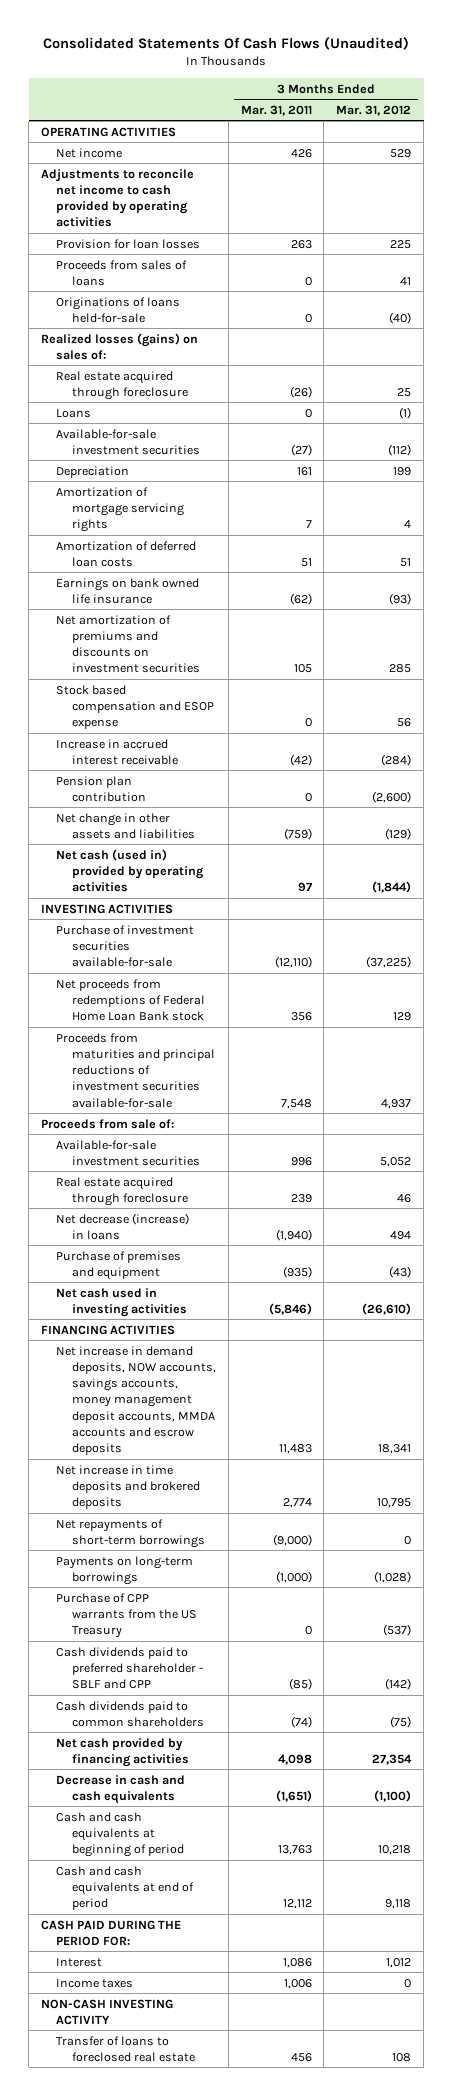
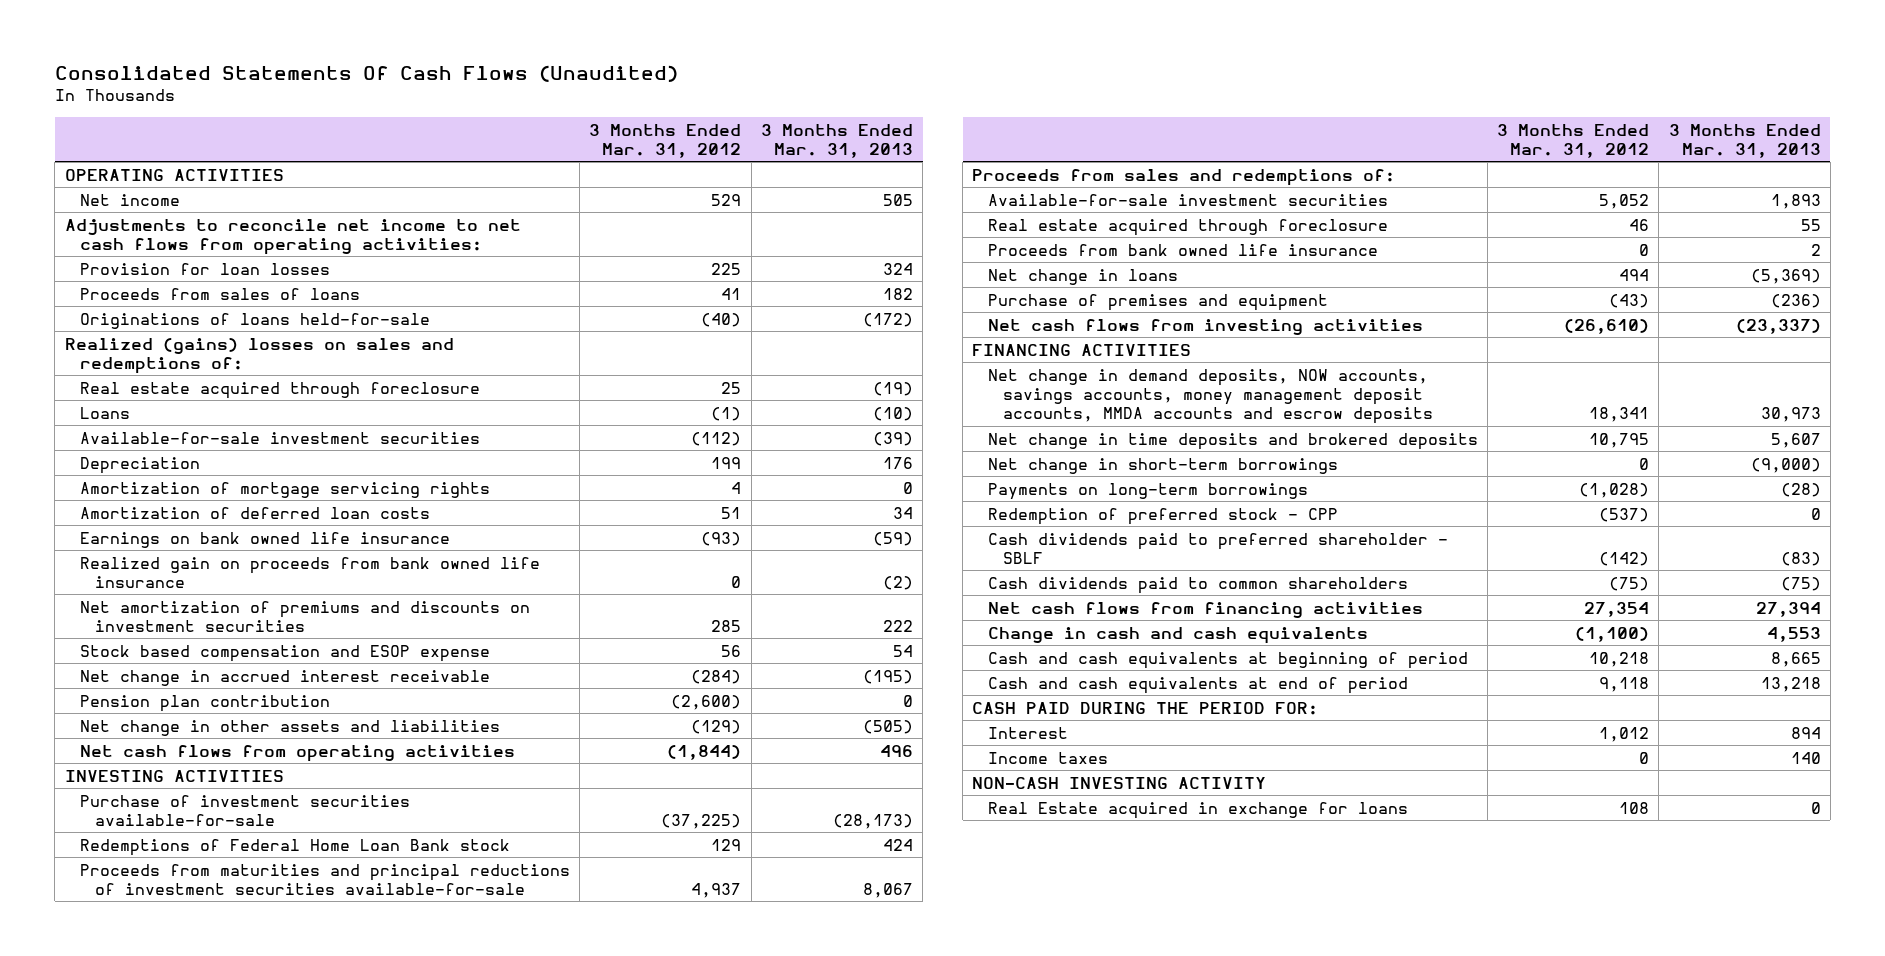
- | 3 Months Ended Mar. 31, 2011 | 3 Months Ended Mar. 31, 2012
+ | 3 Months Ended Mar. 31, 2012 | 3 Months Ended Mar. 31, 2013
- Adjustments to reconcile net income to cash provided by operating activities
+ Adjustments to reconcile net income to net cash flows from operating activities:
- Realized losses (gains) on sales of:
+ Realized (gains) losses on sales and redemptions of:
+ Realized gain on proceeds from bank owned life insurance | 0 | (2)
- Increase in accrued interest receivable | (42) | (284)
+ Net change in accrued interest receivable | (284) | (195)
- Net cash (used in) provided by operating activities | 97 | (1,844)
+ Net cash flows from operating activities | (1,844) | 496
- Net proceeds from redemptions of Federal Home Loan Bank stock | 356 | 129
+ Redemptions of Federal Home Loan Bank stock | 129 | 424
- Proceeds from sale of:
+ Proceeds from sales and redemptions of:
- Net decrease (increase) in loans | (1,940) | 494
+ Proceeds from bank owned life insurance | 0 | 2
+ Net change in loans | 494 | (5,369)
- Net cash used in investing activities | (5,846) | (26,610)
+ Net cash flows from investing activities | (26,610) | (23,337)
- Net increase in demand deposits, NOW accounts, savings accounts, money management deposit accounts, MMDA accounts and escrow deposits | 11,483 | 18,341
- Net increase in time deposits and brokered deposits | 2,774 | 10,795
- Net repayments of short-term borrowings | (9,000) | 0
+ Net change in demand deposits, NOW accounts, savings accounts, money management deposit accounts, MMDA accounts and escrow deposits | 18,341 | 30,973
+ Net change in time deposits and brokered deposits | 10,795 | 5,607
+ Net change in short-term borrowings | 0 | (9,000)
- Purchase of CPP warrants from the US Treasury | 0 | (537)
- Cash dividends paid to preferred shareholder - SBLF and CPP | (85) | (142)
+ Redemption of preferred stock - CPP | (537) | 0
+ Cash dividends paid to preferred shareholder - SBLF | (142) | (83)
- Net cash provided by financing activities | 4,098 | 27,354
- Decrease in cash and cash equivalents | (1,651) | (1,100)
+ Net cash flows from financing activities | 27,354 | 27,394
+ Change in cash and cash equivalents | (1,100) | 4,553
- Transfer of loans to foreclosed real estate | 456 | 108
+ Real Estate acquired in exchange for loans | 108 | 0

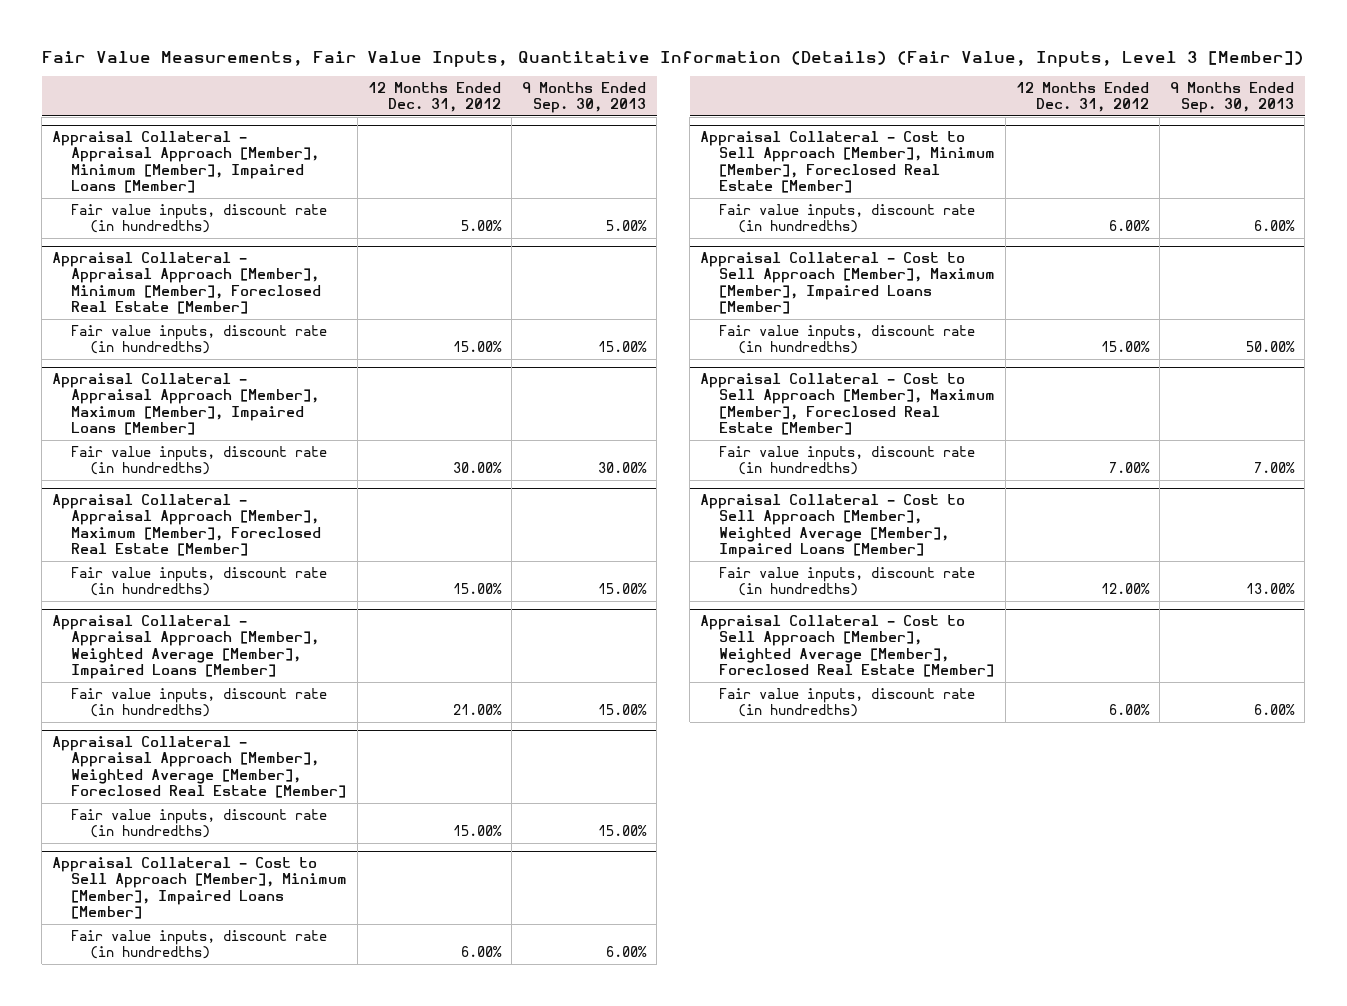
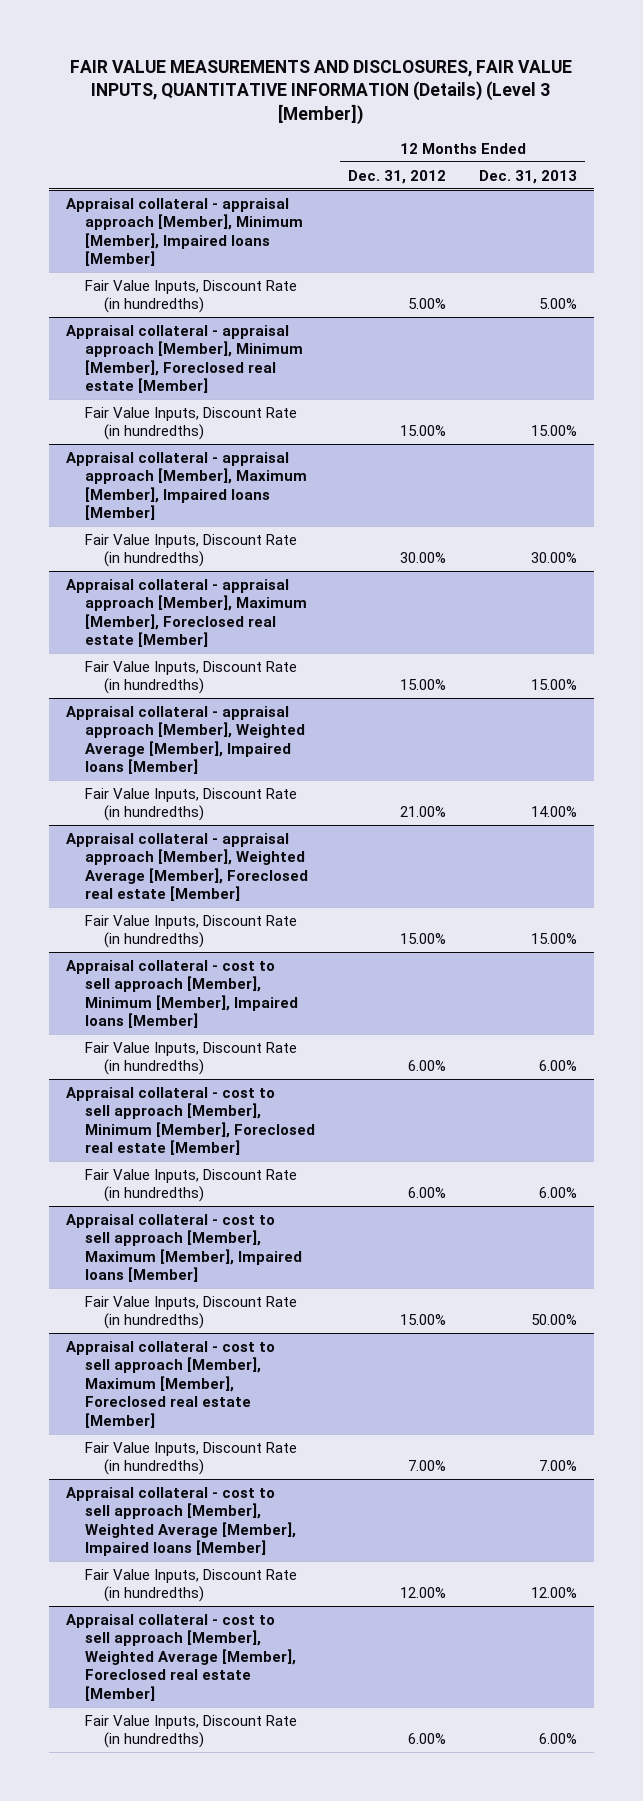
- Fair Value Measurements, Fair Value Inputs, Quantitative Information (Details) (Fair Value, Inputs, Level 3 [Member])
+ FAIR VALUE MEASUREMENTS AND DISCLOSURES, FAIR VALUE INPUTS, QUANTITATIVE INFORMATION (Details) (Level 3 [Member])
- | 12 Months Ended Dec. 31, 2012 | 9 Months Ended Sep. 30, 2013
+ | 12 Months Ended Dec. 31, 2012 | 12 Months Ended Dec. 31, 2013
- Appraisal Collateral - Appraisal Approach [Member], Minimum [Member], Impaired Loans [Member]
- Fair value inputs, discount rate (in hundredths) | 5.00% | 5.00%
- Appraisal Collateral - Appraisal Approach [Member], Minimum [Member], Foreclosed Real Estate [Member]
- Fair value inputs, discount rate (in hundredths) | 15.00% | 15.00%
- Appraisal Collateral - Appraisal Approach [Member], Maximum [Member], Impaired Loans [Member]
- Fair value inputs, discount rate (in hundredths) | 30.00% | 30.00%
- Appraisal Collateral - Appraisal Approach [Member], Maximum [Member], Foreclosed Real Estate [Member]
- Fair value inputs, discount rate (in hundredths) | 15.00% | 15.00%
- Appraisal Collateral - Appraisal Approach [Member], Weighted Average [Member], Impaired Loans [Member]
- Fair value inputs, discount rate (in hundredths) | 21.00% | 15.00%
- Appraisal Collateral - Appraisal Approach [Member], Weighted Average [Member], Foreclosed Real Estate [Member]
- Fair value inputs, discount rate (in hundredths) | 15.00% | 15.00%
- Appraisal Collateral - Cost to Sell Approach [Member], Minimum [Member], Impaired Loans [Member]
- Fair value inputs, discount rate (in hundredths) | 6.00% | 6.00%
- Appraisal Collateral - Cost to Sell Approach [Member], Minimum [Member], Foreclosed Real Estate [Member]
- Fair value inputs, discount rate (in hundredths) | 6.00% | 6.00%
- Appraisal Collateral - Cost to Sell Approach [Member], Maximum [Member], Impaired Loans [Member]
- Fair value inputs, discount rate (in hundredths) | 15.00% | 50.00%
- Appraisal Collateral - Cost to Sell Approach [Member], Maximum [Member], Foreclosed Real Estate [Member]
- Fair value inputs, discount rate (in hundredths) | 7.00% | 7.00%
- Appraisal Collateral - Cost to Sell Approach [Member], Weighted Average [Member], Impaired Loans [Member]
- Fair value inputs, discount rate (in hundredths) | 12.00% | 13.00%
- Appraisal Collateral - Cost to Sell Approach [Member], Weighted Average [Member], Foreclosed Real Estate [Member]
- Fair value inputs, discount rate (in hundredths) | 6.00% | 6.00%
+ Appraisal collateral - appraisal approach [Member], Minimum [Member], Impaired loans [Member]
+ Fair Value Inputs, Discount Rate (in hundredths) | 5.00% | 5.00%
+ Appraisal collateral - appraisal approach [Member], Minimum [Member], Foreclosed real estate [Member]
+ Fair Value Inputs, Discount Rate (in hundredths) | 15.00% | 15.00%
+ Appraisal collateral - appraisal approach [Member], Maximum [Member], Impaired loans [Member]
+ Fair Value Inputs, Discount Rate (in hundredths) | 30.00% | 30.00%
+ Appraisal collateral - appraisal approach [Member], Maximum [Member], Foreclosed real estate [Member]
+ Fair Value Inputs, Discount Rate (in hundredths) | 15.00% | 15.00%
+ Appraisal collateral - appraisal approach [Member], Weighted Average [Member], Impaired loans [Member]
+ Fair Value Inputs, Discount Rate (in hundredths) | 21.00% | 14.00%
+ Appraisal collateral - appraisal approach [Member], Weighted Average [Member], Foreclosed real estate [Member]
+ Fair Value Inputs, Discount Rate (in hundredths) | 15.00% | 15.00%
+ Appraisal collateral - cost to sell approach [Member], Minimum [Member], Impaired loans [Member]
+ Fair Value Inputs, Discount Rate (in hundredths) | 6.00% | 6.00%
+ Appraisal collateral - cost to sell approach [Member], Minimum [Member], Foreclosed real estate [Member]
+ Fair Value Inputs, Discount Rate (in hundredths) | 6.00% | 6.00%
+ Appraisal collateral - cost to sell approach [Member], Maximum [Member], Impaired loans [Member]
+ Fair Value Inputs, Discount Rate (in hundredths) | 15.00% | 50.00%
+ Appraisal collateral - cost to sell approach [Member], Maximum [Member], Foreclosed real estate [Member]
+ Fair Value Inputs, Discount Rate (in hundredths) | 7.00% | 7.00%
+ Appraisal collateral - cost to sell approach [Member], Weighted Average [Member], Impaired loans [Member]
+ Fair Value Inputs, Discount Rate (in hundredths) | 12.00% | 12.00%
+ Appraisal collateral - cost to sell approach [Member], Weighted Average [Member], Foreclosed real estate [Member]
+ Fair Value Inputs, Discount Rate (in hundredths) | 6.00% | 6.00%

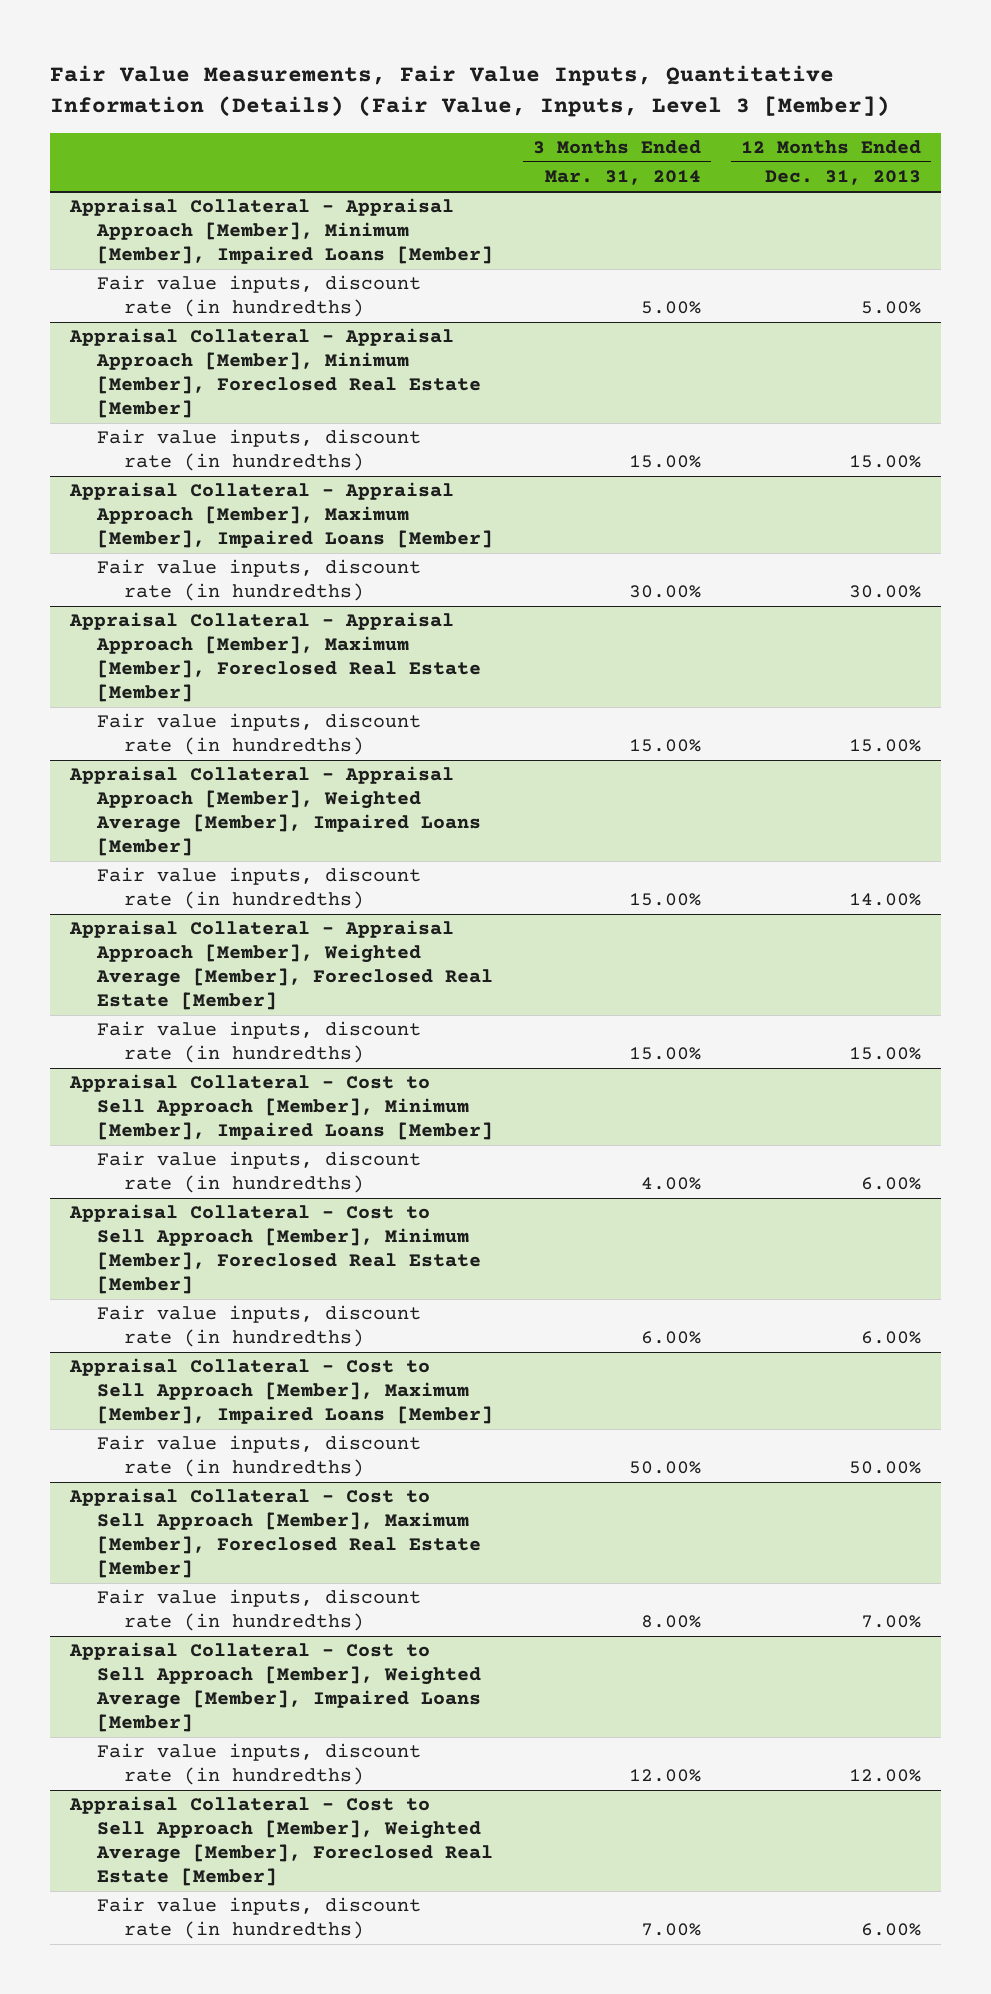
- FAIR VALUE MEASUREMENTS AND DISCLOSURES, FAIR VALUE INPUTS, QUANTITATIVE INFORMATION (Details) (Level 3 [Member])
+ Fair Value Measurements, Fair Value Inputs, Quantitative Information (Details) (Fair Value, Inputs, Level 3 [Member])
- | 12 Months Ended Dec. 31, 2012 | 12 Months Ended Dec. 31, 2013
+ | 3 Months Ended Mar. 31, 2014 | 12 Months Ended Dec. 31, 2013
- Appraisal collateral - appraisal approach [Member], Minimum [Member], Impaired loans [Member]
- Fair Value Inputs, Discount Rate (in hundredths) | 5.00% | 5.00%
- Appraisal collateral - appraisal approach [Member], Minimum [Member], Foreclosed real estate [Member]
- Fair Value Inputs, Discount Rate (in hundredths) | 15.00% | 15.00%
- Appraisal collateral - appraisal approach [Member], Maximum [Member], Impaired loans [Member]
- Fair Value Inputs, Discount Rate (in hundredths) | 30.00% | 30.00%
- Appraisal collateral - appraisal approach [Member], Maximum [Member], Foreclosed real estate [Member]
- Fair Value Inputs, Discount Rate (in hundredths) | 15.00% | 15.00%
- Appraisal collateral - appraisal approach [Member], Weighted Average [Member], Impaired loans [Member]
- Fair Value Inputs, Discount Rate (in hundredths) | 21.00% | 14.00%
- Appraisal collateral - appraisal approach [Member], Weighted Average [Member], Foreclosed real estate [Member]
- Fair Value Inputs, Discount Rate (in hundredths) | 15.00% | 15.00%
- Appraisal collateral - cost to sell approach [Member], Minimum [Member], Impaired loans [Member]
- Fair Value Inputs, Discount Rate (in hundredths) | 6.00% | 6.00%
- Appraisal collateral - cost to sell approach [Member], Minimum [Member], Foreclosed real estate [Member]
- Fair Value Inputs, Discount Rate (in hundredths) | 6.00% | 6.00%
- Appraisal collateral - cost to sell approach [Member], Maximum [Member], Impaired loans [Member]
- Fair Value Inputs, Discount Rate (in hundredths) | 15.00% | 50.00%
- Appraisal collateral - cost to sell approach [Member], Maximum [Member], Foreclosed real estate [Member]
- Fair Value Inputs, Discount Rate (in hundredths) | 7.00% | 7.00%
- Appraisal collateral - cost to sell approach [Member], Weighted Average [Member], Impaired loans [Member]
- Fair Value Inputs, Discount Rate (in hundredths) | 12.00% | 12.00%
- Appraisal collateral - cost to sell approach [Member], Weighted Average [Member], Foreclosed real estate [Member]
- Fair Value Inputs, Discount Rate (in hundredths) | 6.00% | 6.00%
+ Appraisal Collateral - Appraisal Approach [Member], Minimum [Member], Impaired Loans [Member]
+ Fair value inputs, discount rate (in hundredths) | 5.00% | 5.00%
+ Appraisal Collateral - Appraisal Approach [Member], Minimum [Member], Foreclosed Real Estate [Member]
+ Fair value inputs, discount rate (in hundredths) | 15.00% | 15.00%
+ Appraisal Collateral - Appraisal Approach [Member], Maximum [Member], Impaired Loans [Member]
+ Fair value inputs, discount rate (in hundredths) | 30.00% | 30.00%
+ Appraisal Collateral - Appraisal Approach [Member], Maximum [Member], Foreclosed Real Estate [Member]
+ Fair value inputs, discount rate (in hundredths) | 15.00% | 15.00%
+ Appraisal Collateral - Appraisal Approach [Member], Weighted Average [Member], Impaired Loans [Member]
+ Fair value inputs, discount rate (in hundredths) | 15.00% | 14.00%
+ Appraisal Collateral - Appraisal Approach [Member], Weighted Average [Member], Foreclosed Real Estate [Member]
+ Fair value inputs, discount rate (in hundredths) | 15.00% | 15.00%
+ Appraisal Collateral - Cost to Sell Approach [Member], Minimum [Member], Impaired Loans [Member]
+ Fair value inputs, discount rate (in hundredths) | 4.00% | 6.00%
+ Appraisal Collateral - Cost to Sell Approach [Member], Minimum [Member], Foreclosed Real Estate [Member]
+ Fair value inputs, discount rate (in hundredths) | 6.00% | 6.00%
+ Appraisal Collateral - Cost to Sell Approach [Member], Maximum [Member], Impaired Loans [Member]
+ Fair value inputs, discount rate (in hundredths) | 50.00% | 50.00%
+ Appraisal Collateral - Cost to Sell Approach [Member], Maximum [Member], Foreclosed Real Estate [Member]
+ Fair value inputs, discount rate (in hundredths) | 8.00% | 7.00%
+ Appraisal Collateral - Cost to Sell Approach [Member], Weighted Average [Member], Impaired Loans [Member]
+ Fair value inputs, discount rate (in hundredths) | 12.00% | 12.00%
+ Appraisal Collateral - Cost to Sell Approach [Member], Weighted Average [Member], Foreclosed Real Estate [Member]
+ Fair value inputs, discount rate (in hundredths) | 7.00% | 6.00%

